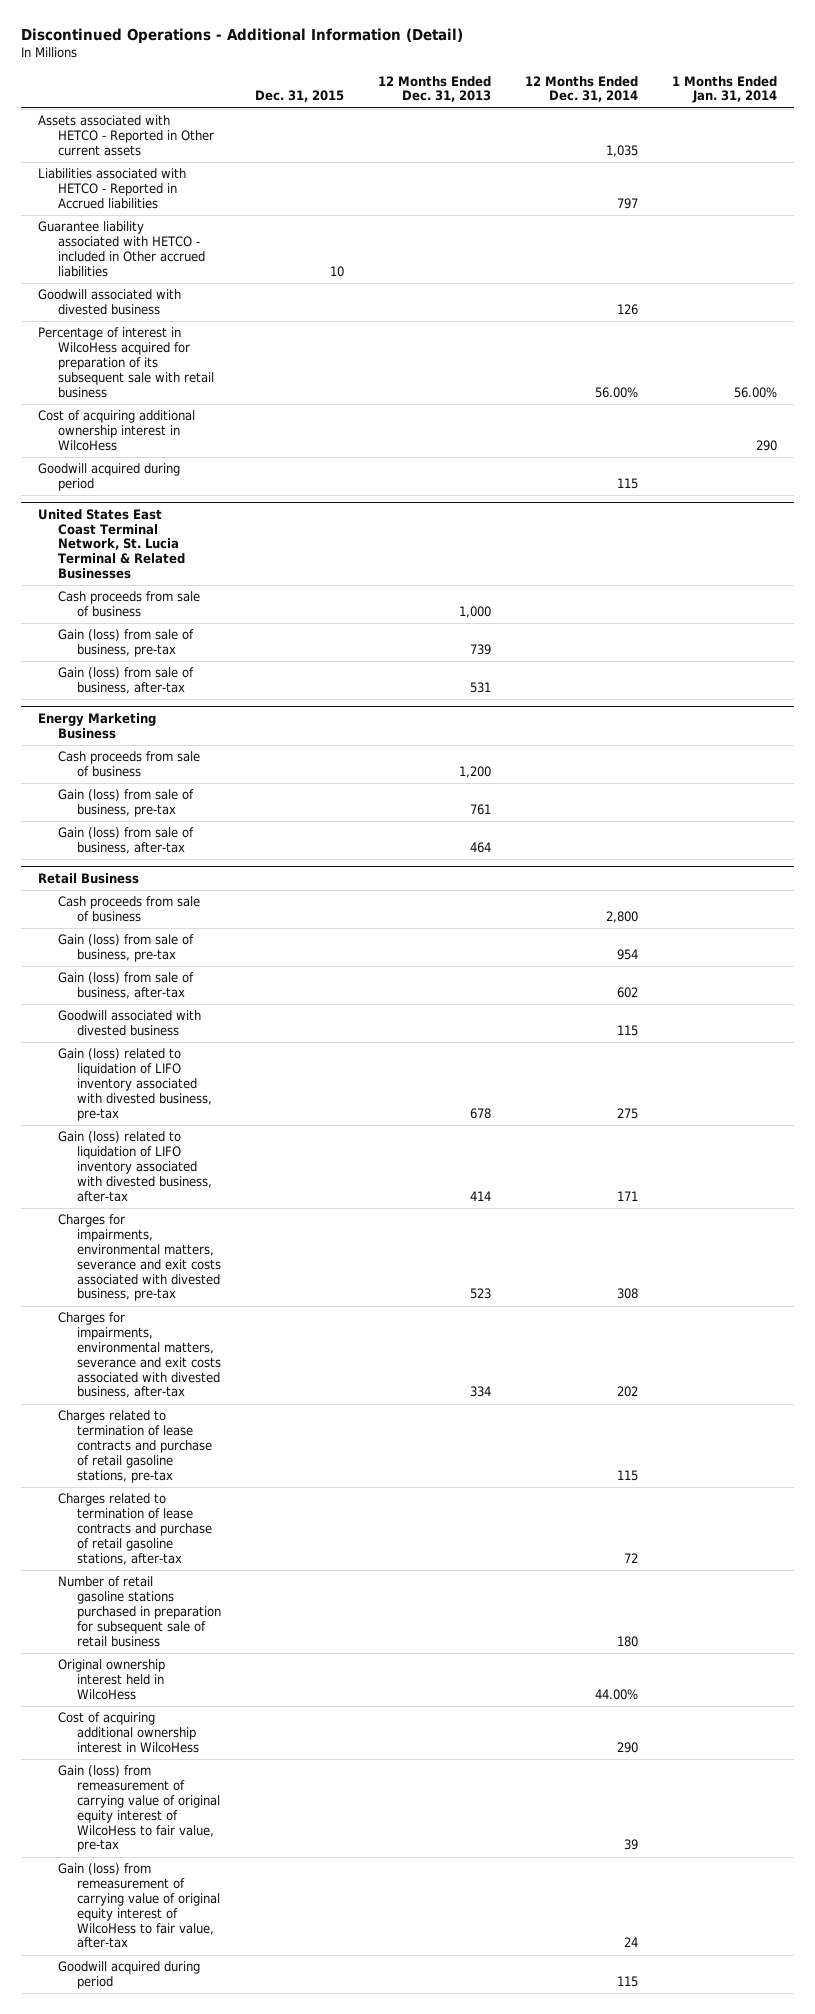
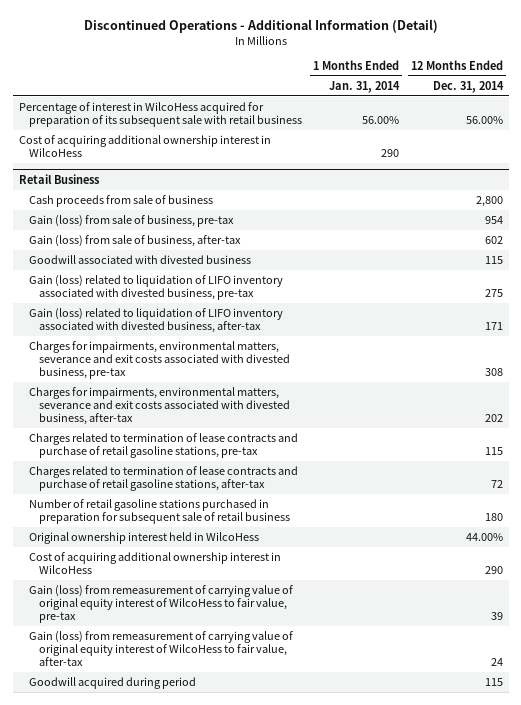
- | Dec. 31, 2015 | 12 Months Ended Dec. 31, 2013 | 12 Months Ended Dec. 31, 2014 | 1 Months Ended Jan. 31, 2014
+ | 1 Months Ended Jan. 31, 2014 | 12 Months Ended Dec. 31, 2014
- Assets associated with HETCO - Reported in Other current assets | | | 1,035 |
- Liabilities associated with HETCO - Reported in Accrued liabilities | | | 797 |
- Guarantee liability associated with HETCO - included in Other accrued liabilities | 10 | | |
- Goodwill associated with divested business | | | 126 |
- Goodwill acquired during period | | | 115 |
- United States East Coast Terminal Network, St. Lucia Terminal & Related Businesses
- Cash proceeds from sale of business | | 1,000 | |
- Gain (loss) from sale of business, pre-tax | | 739 | |
- Gain (loss) from sale of business, after-tax | | 531 | |
- Energy Marketing Business
- Cash proceeds from sale of business | | 1,200 | |
- Gain (loss) from sale of business, pre-tax | | 761 | |
- Gain (loss) from sale of business, after-tax | | 464 | |

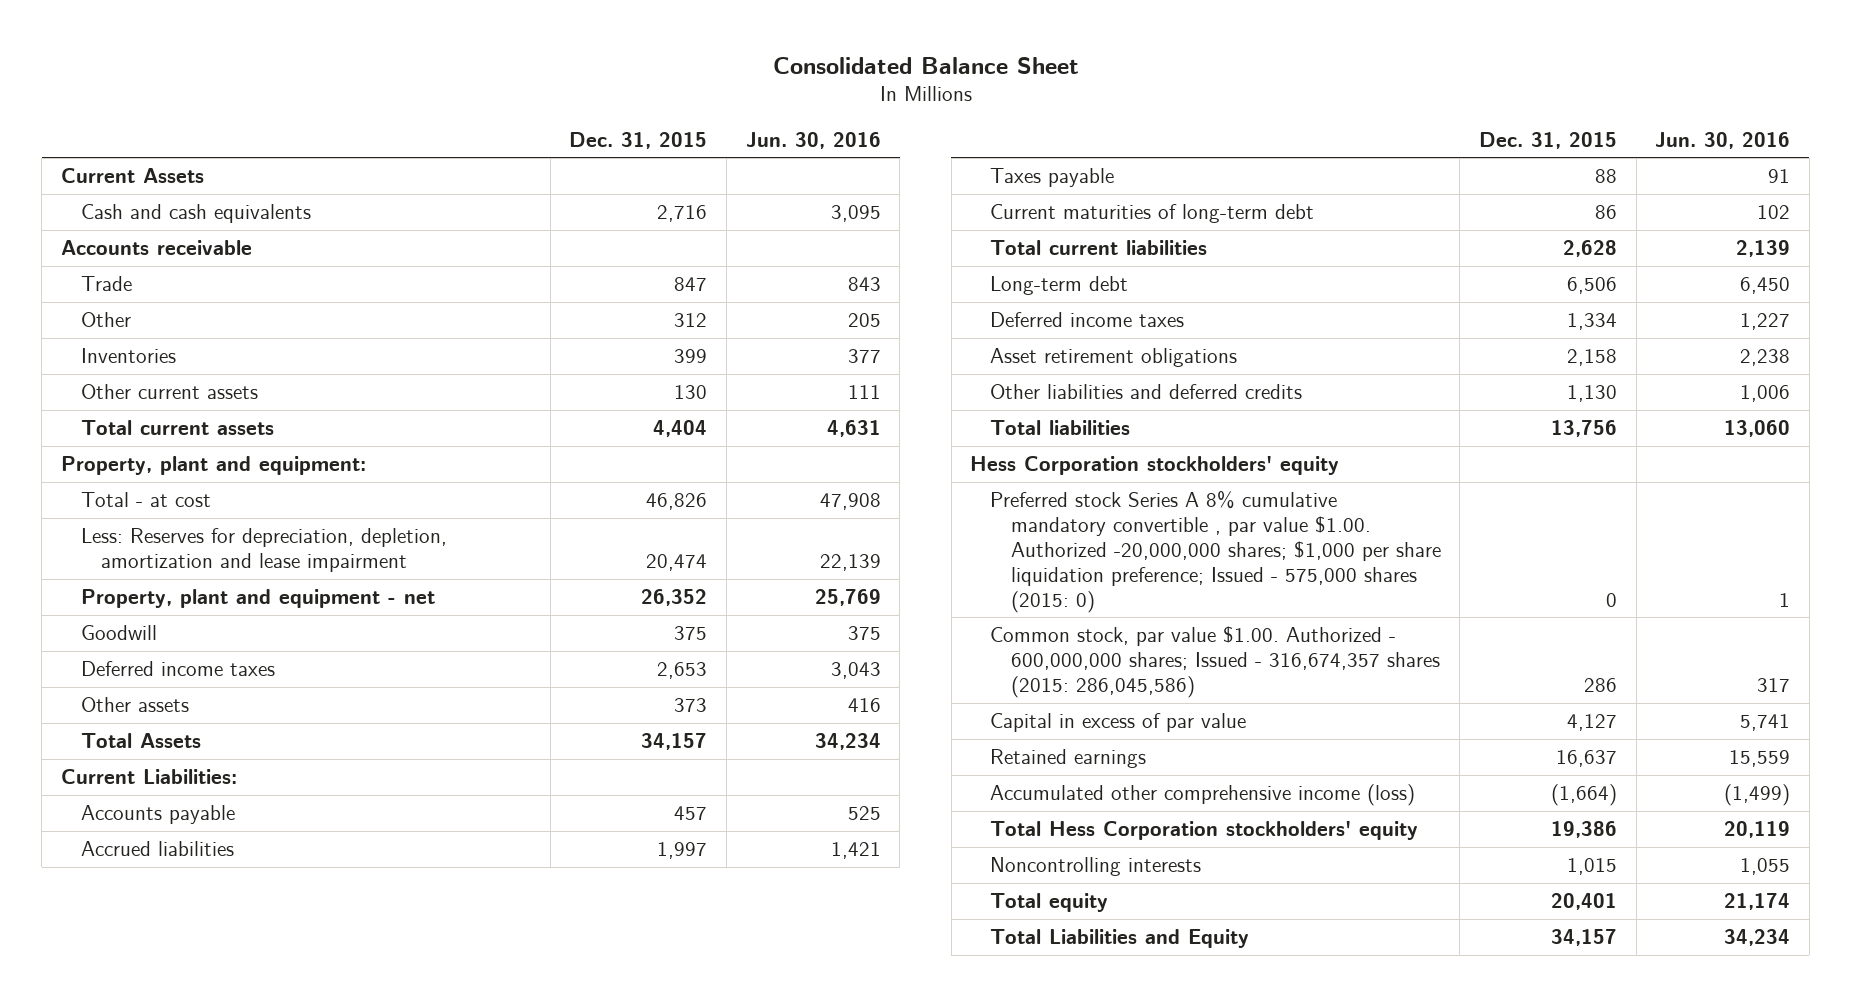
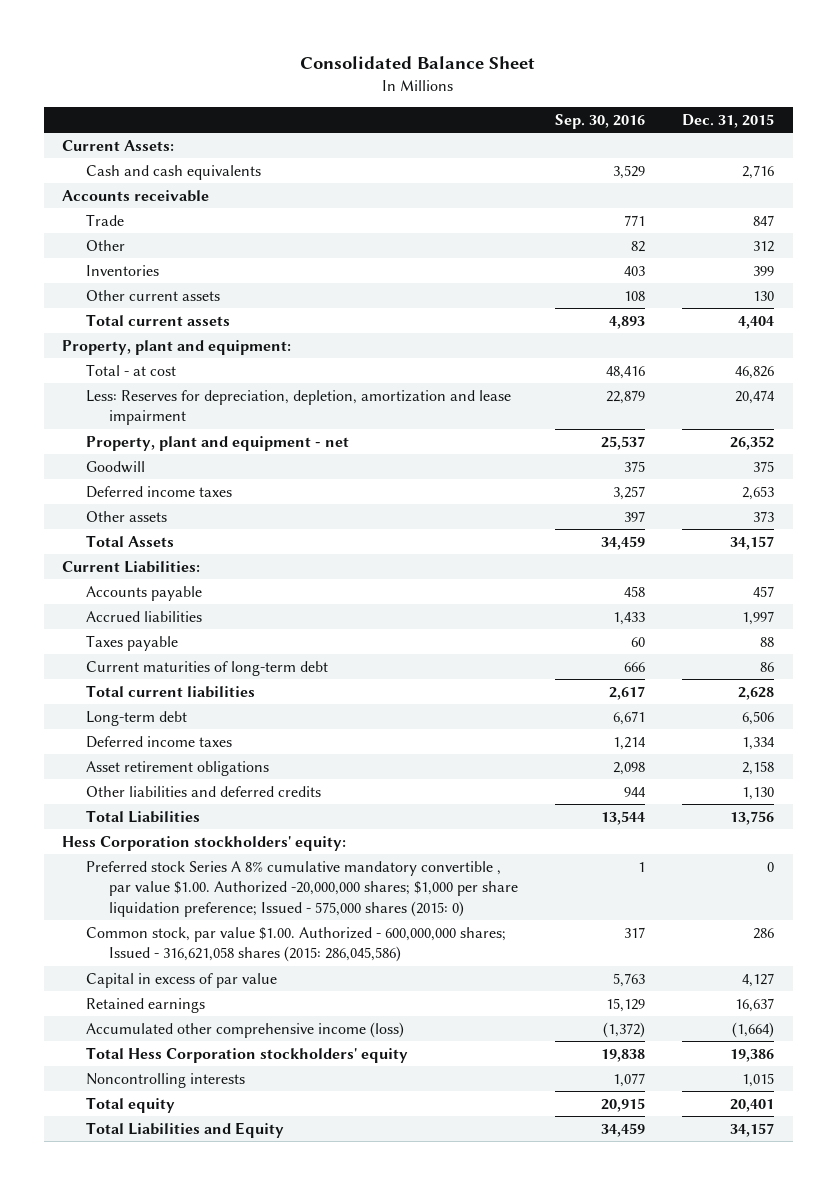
- | Dec. 31, 2015 | Jun. 30, 2016
+ | Sep. 30, 2016 | Dec. 31, 2015
- Current Assets
+ Current Assets:
- Total liabilities | 13,756 | 13,060
- Hess Corporation stockholders' equity
+ Total Liabilities | 13,544 | 13,756
+ Hess Corporation stockholders' equity:
- Common stock, par value $1.00. Authorized - 600,000,000 shares; Issued - 316,674,357 shares (2015: 286,045,586) | 286 | 317
+ Common stock, par value $1.00. Authorized - 600,000,000 shares; Issued - 316,621,058 shares (2015: 286,045,586) | 317 | 286

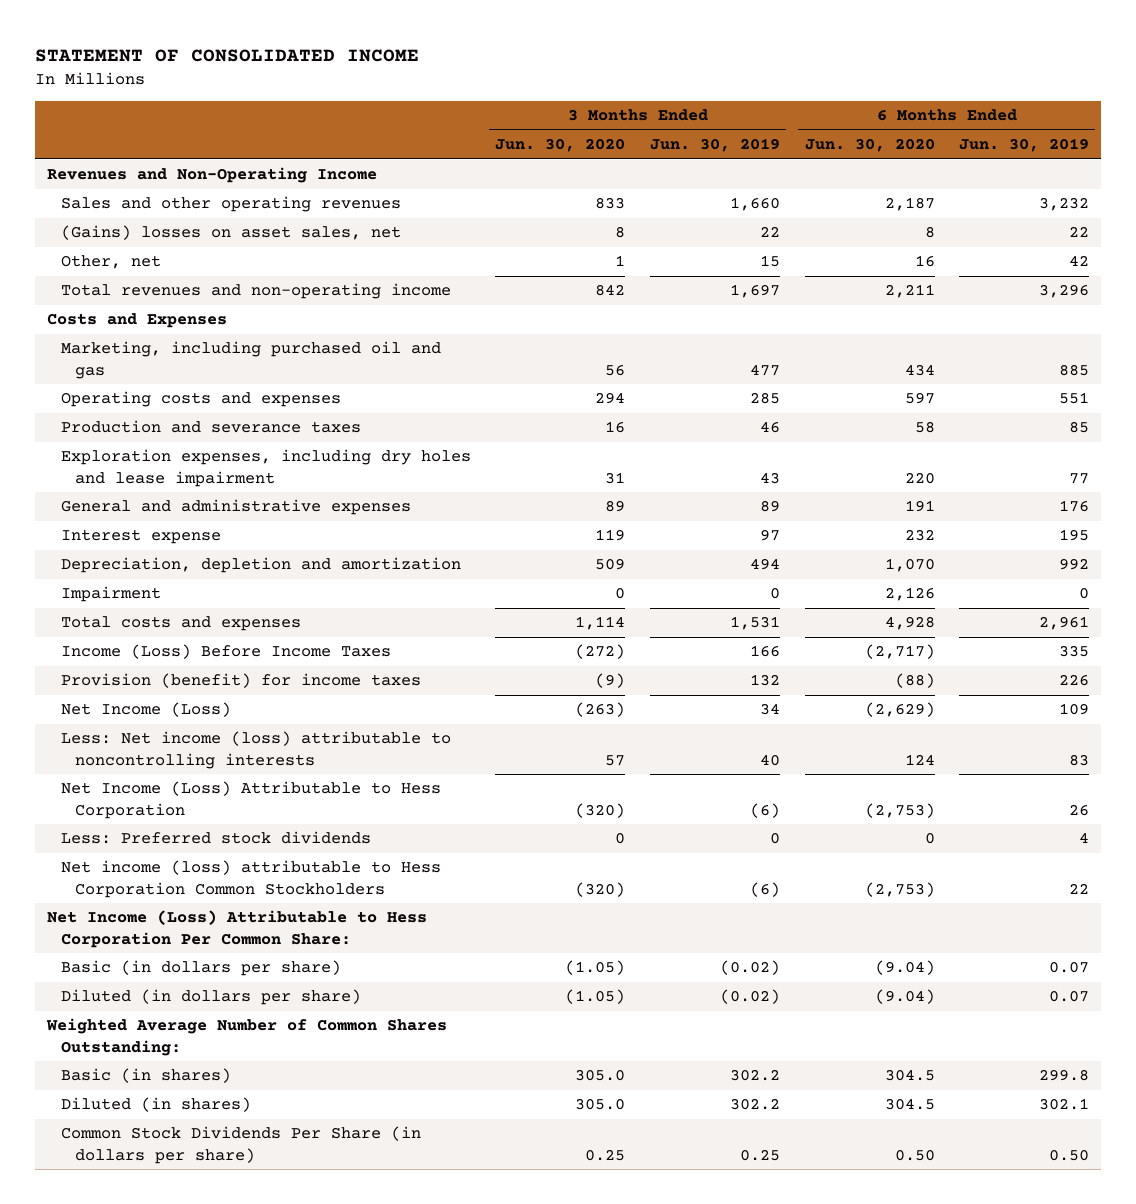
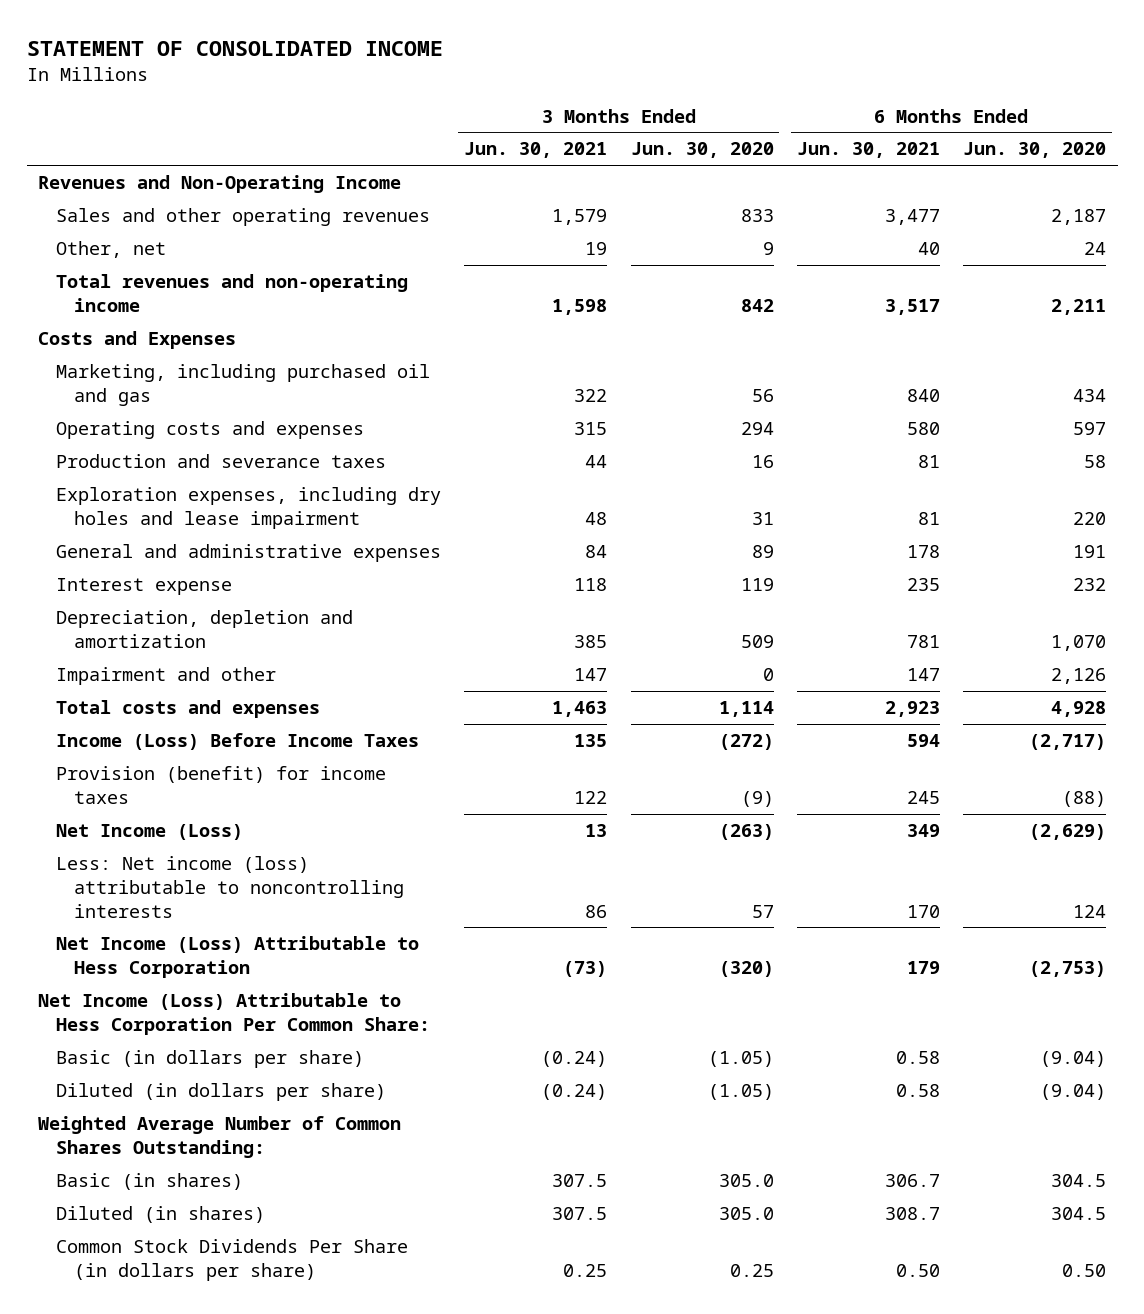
- | 3 Months Ended Jun. 30, 2020 | 3 Months Ended Jun. 30, 2019 | 6 Months Ended Jun. 30, 2020 | 6 Months Ended Jun. 30, 2019
+ | 3 Months Ended Jun. 30, 2021 | 3 Months Ended Jun. 30, 2020 | 6 Months Ended Jun. 30, 2021 | 6 Months Ended Jun. 30, 2020
- (Gains) losses on asset sales, net | 8 | 22 | 8 | 22
- Other, net | 1 | 15 | 16 | 42
+ Other, net | 19 | 9 | 40 | 24
- Impairment | 0 | 0 | 2,126 | 0
+ Impairment and other | 147 | 0 | 147 | 2,126
- Less: Preferred stock dividends | 0 | 0 | 0 | 4
- Net income (loss) attributable to Hess Corporation Common Stockholders | (320) | (6) | (2,753) | 22

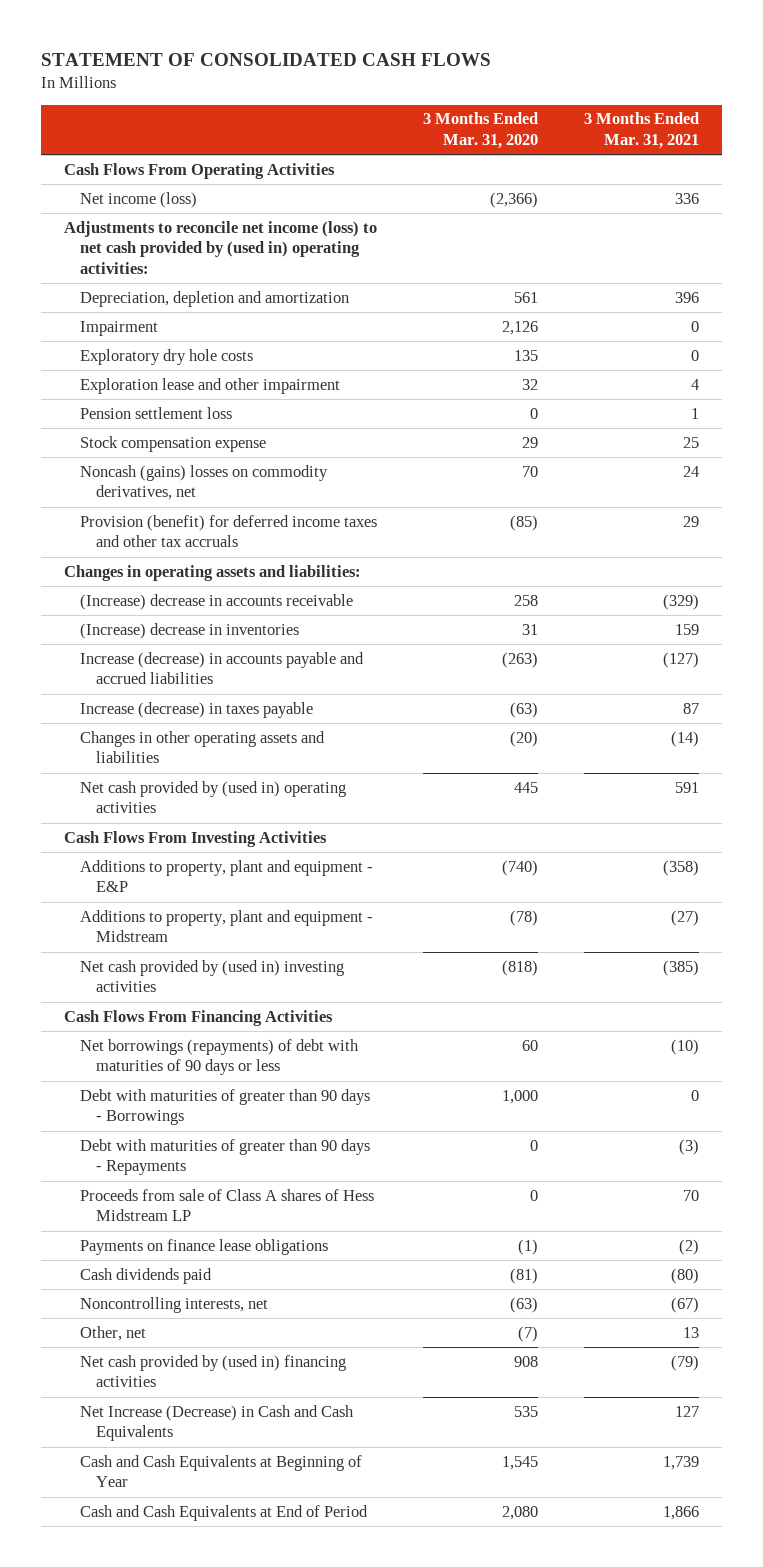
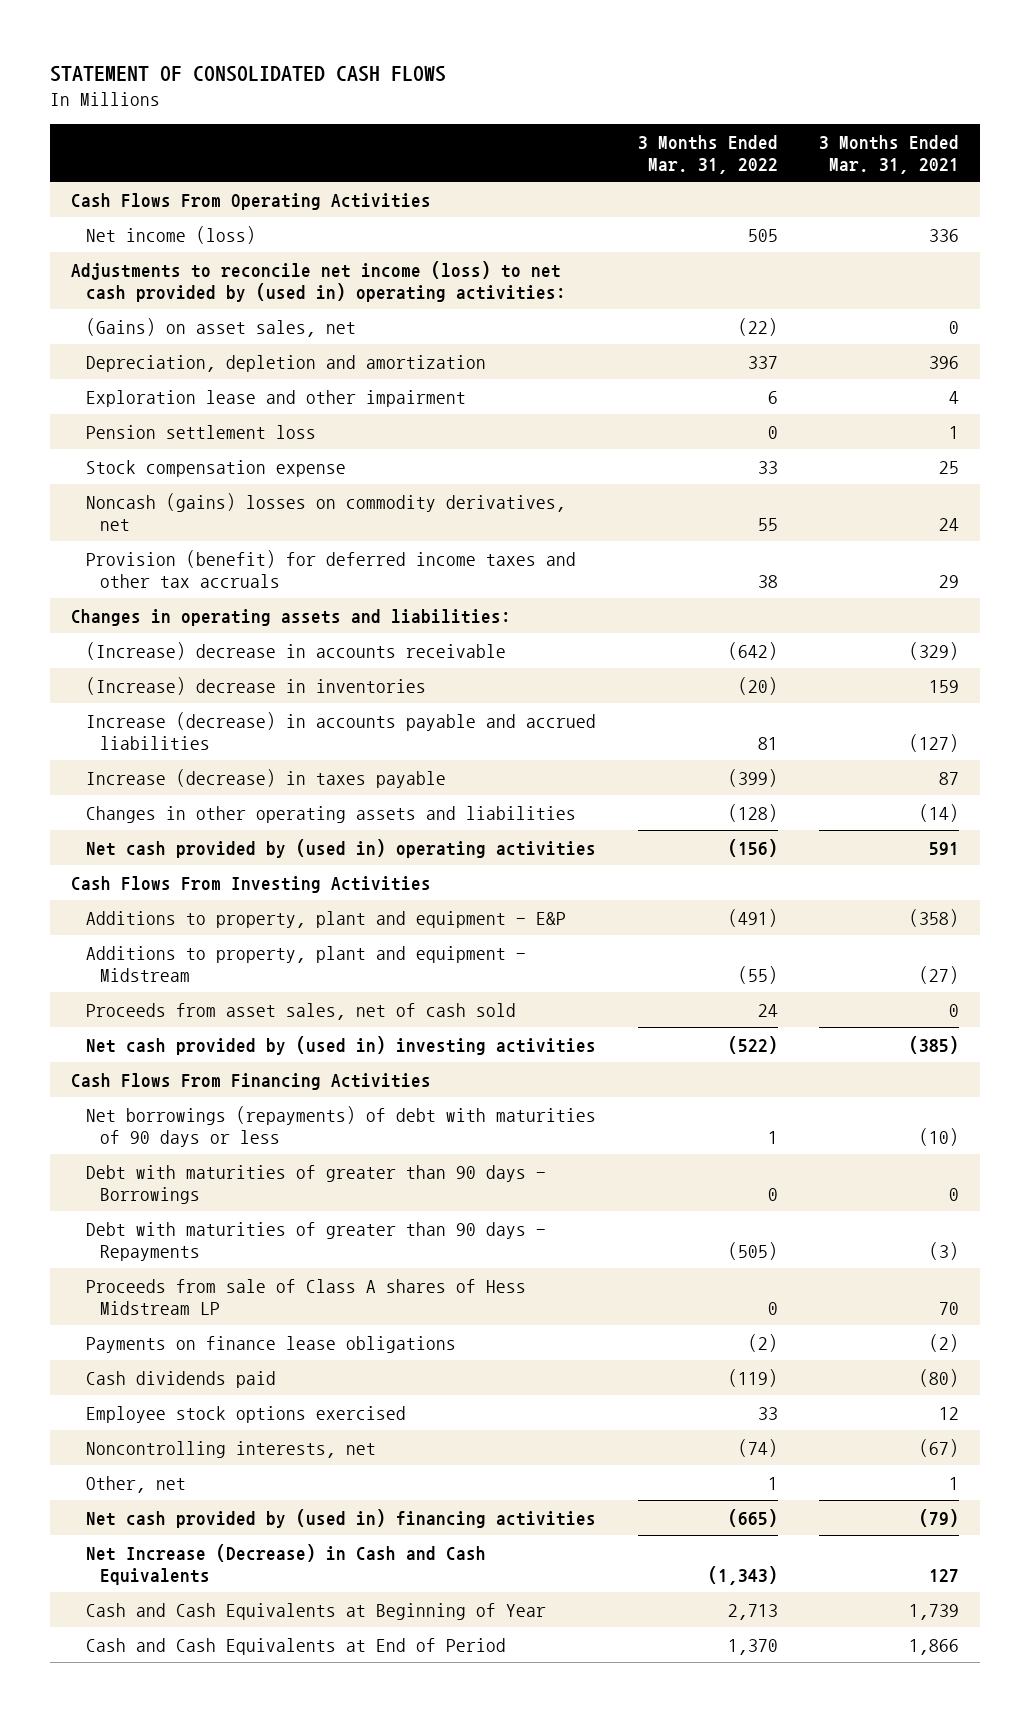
- | 3 Months Ended Mar. 31, 2020 | 3 Months Ended Mar. 31, 2021
+ | 3 Months Ended Mar. 31, 2022 | 3 Months Ended Mar. 31, 2021
+ (Gains) on asset sales, net | (22) | 0
- Impairment | 2,126 | 0
- Exploratory dry hole costs | 135 | 0
+ Proceeds from asset sales, net of cash sold | 24 | 0
+ Employee stock options exercised | 33 | 12
- Other, net | (7) | 13
+ Other, net | 1 | 1

